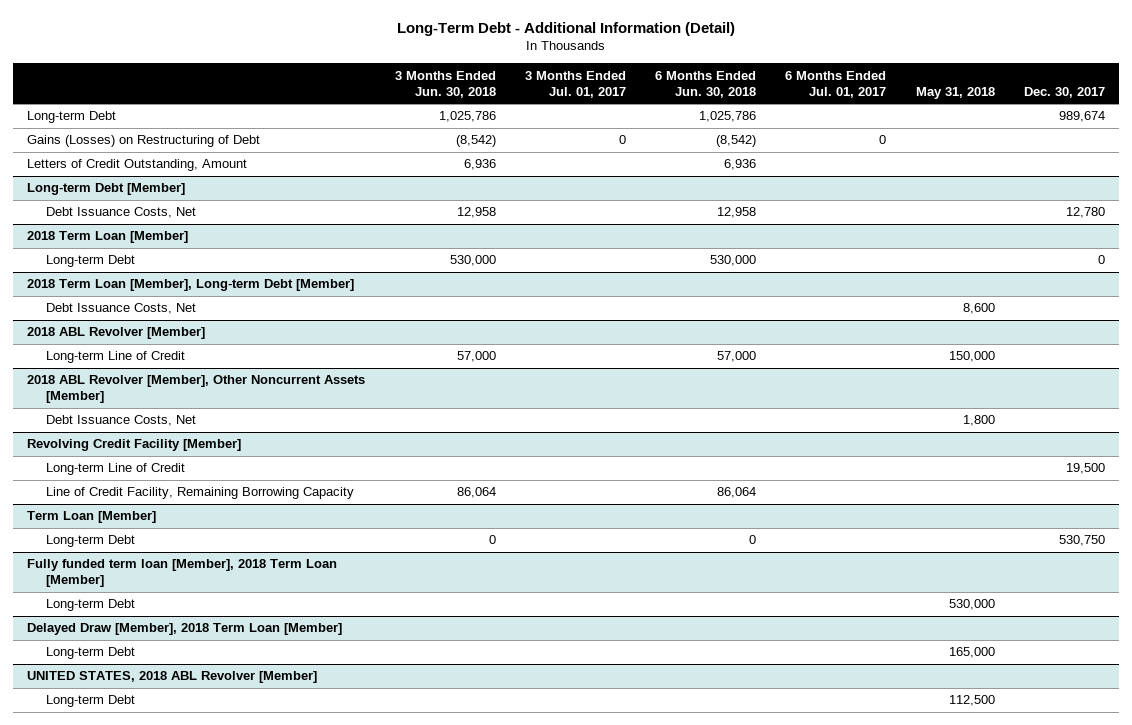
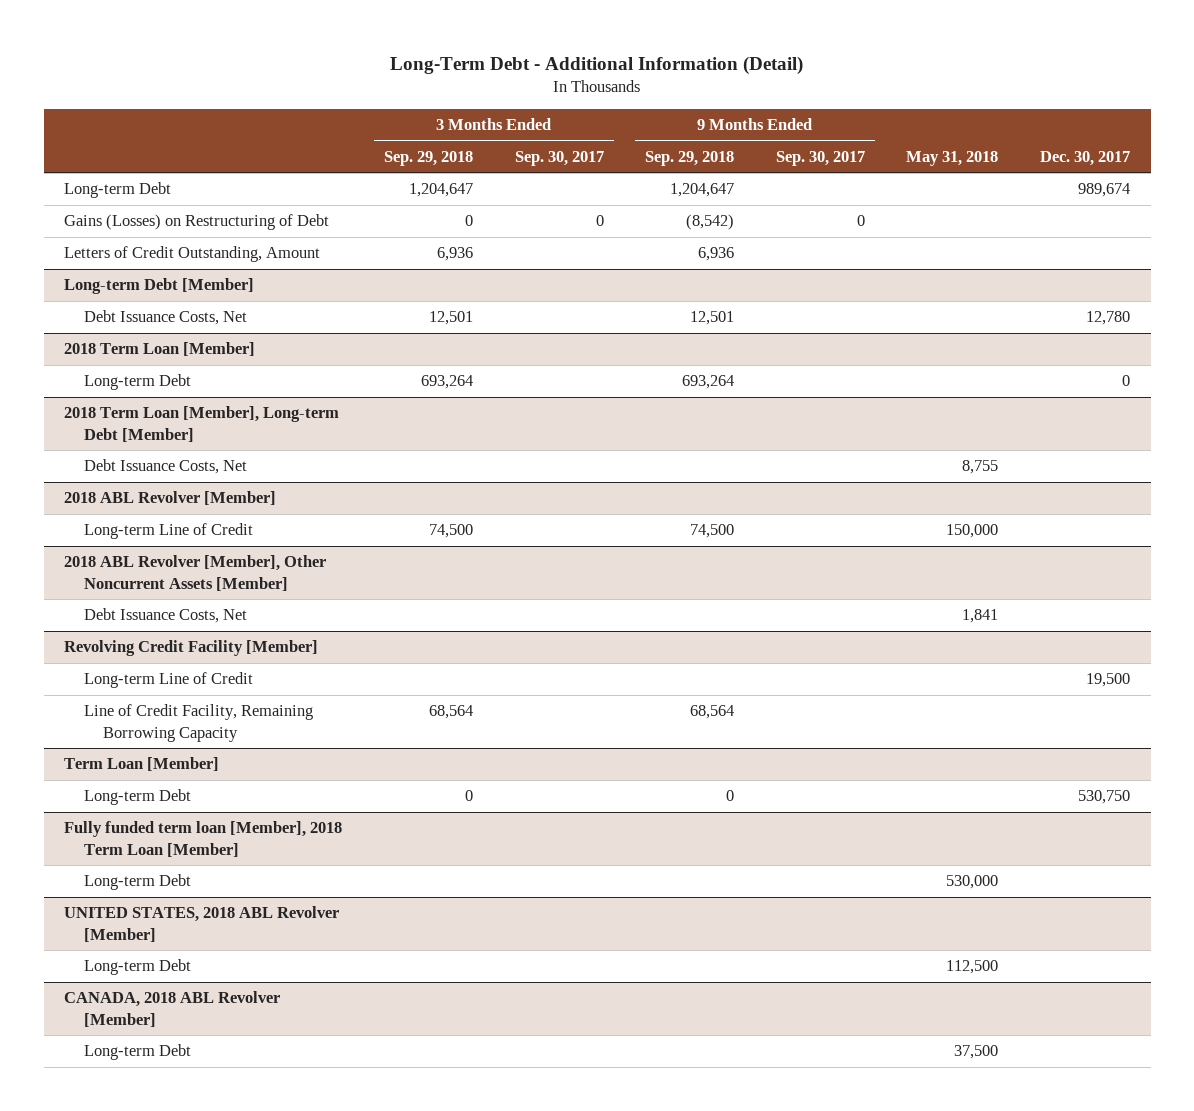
- | 3 Months Ended Jun. 30, 2018 | 3 Months Ended Jul. 01, 2017 | 6 Months Ended Jun. 30, 2018 | 6 Months Ended Jul. 01, 2017 | May 31, 2018 | Dec. 30, 2017
+ | 3 Months Ended Sep. 29, 2018 | 3 Months Ended Sep. 30, 2017 | 9 Months Ended Sep. 29, 2018 | 9 Months Ended Sep. 30, 2017 | May 31, 2018 | Dec. 30, 2017
@ 2018 Term Loan [Member], Long-term Debt [Member]
- Debt Issuance Costs, Net | | | | | 8,600 |
+ Debt Issuance Costs, Net | | | | | 8,755 |
@ 2018 ABL Revolver [Member], Other Noncurrent Assets [Member]
- Debt Issuance Costs, Net | | | | | 1,800 |
+ Debt Issuance Costs, Net | | | | | 1,841 |
- Delayed Draw [Member], 2018 Term Loan [Member]
- Long-term Debt | | | | | 165,000 |
+ CANADA, 2018 ABL Revolver [Member]
+ Long-term Debt | | | | | 37,500 |

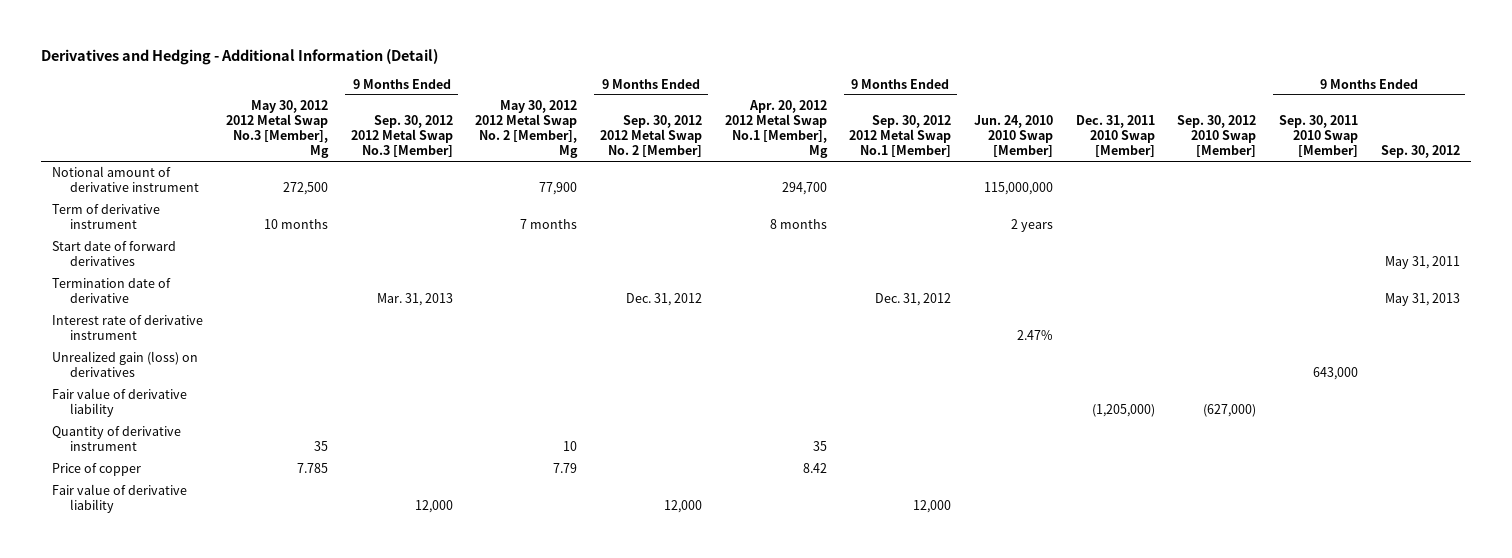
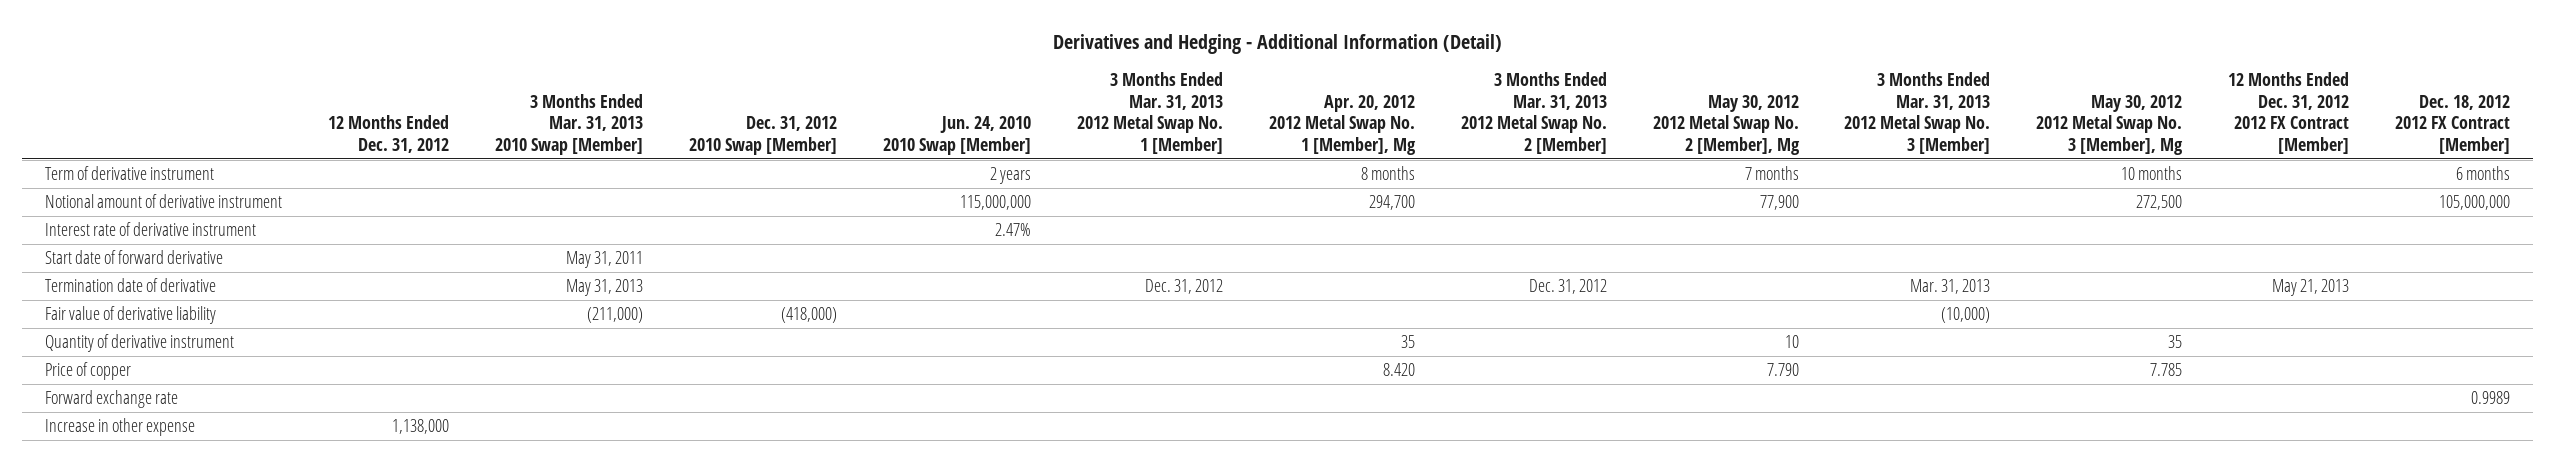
- | May 30, 2012 2012 Metal Swap No.3 [Member], Mg | 9 Months Ended Sep. 30, 2012 2012 Metal Swap No.3 [Member] | May 30, 2012 2012 Metal Swap No. 2 [Member], Mg | 9 Months Ended Sep. 30, 2012 2012 Metal Swap No. 2 [Member] | Apr. 20, 2012 2012 Metal Swap No.1 [Member], Mg | 9 Months Ended Sep. 30, 2012 2012 Metal Swap No.1 [Member] | Jun. 24, 2010 2010 Swap [Member] | Dec. 31, 2011 2010 Swap [Member] | Sep. 30, 2012 2010 Swap [Member] | 9 Months Ended Sep. 30, 2011 2010 Swap [Member] | 9 Months Ended Sep. 30, 2012
+ | 12 Months Ended Dec. 31, 2012 | 3 Months Ended Mar. 31, 2013 2010 Swap [Member] | Dec. 31, 2012 2010 Swap [Member] | Jun. 24, 2010 2010 Swap [Member] | 3 Months Ended Mar. 31, 2013 2012 Metal Swap No. 1 [Member] | Apr. 20, 2012 2012 Metal Swap No. 1 [Member], Mg | 3 Months Ended Mar. 31, 2013 2012 Metal Swap No. 2 [Member] | May 30, 2012 2012 Metal Swap No. 2 [Member], Mg | 3 Months Ended Mar. 31, 2013 2012 Metal Swap No. 3 [Member] | May 30, 2012 2012 Metal Swap No. 3 [Member], Mg | 12 Months Ended Dec. 31, 2012 2012 FX Contract [Member] | Dec. 18, 2012 2012 FX Contract [Member]
- Start date of forward derivatives | | | | | | | | | | | May 31, 2011
moved down: Notional amount of derivative instrument | | | | 115,000,000 | | 294,700 | | 77,900 | | 272,500 | | 105,000,000
- Unrealized gain (loss) on derivatives | | | | | | | | | | 643,000 |
+ Start date of forward derivative | | May 31, 2011 | | | | | | | | | |
moved down: Termination date of derivative | | May 31, 2013 | | | Dec. 31, 2012 | | Dec. 31, 2012 | | Mar. 31, 2013 | | May 21, 2013 |
- Price of copper | 7.785 | | 7.79 | | 8.42 | | | | | |
- Fair value of derivative liability | | 12,000 | | 12,000 | | 12,000 | | | | |
+ Price of copper | | | | | | 8.420 | | 7.790 | | 7.785 | |
+ Forward exchange rate | | | | | | | | | | | | 0.9989
+ Increase in other expense | 1,138,000 | | | | | | | | | | |

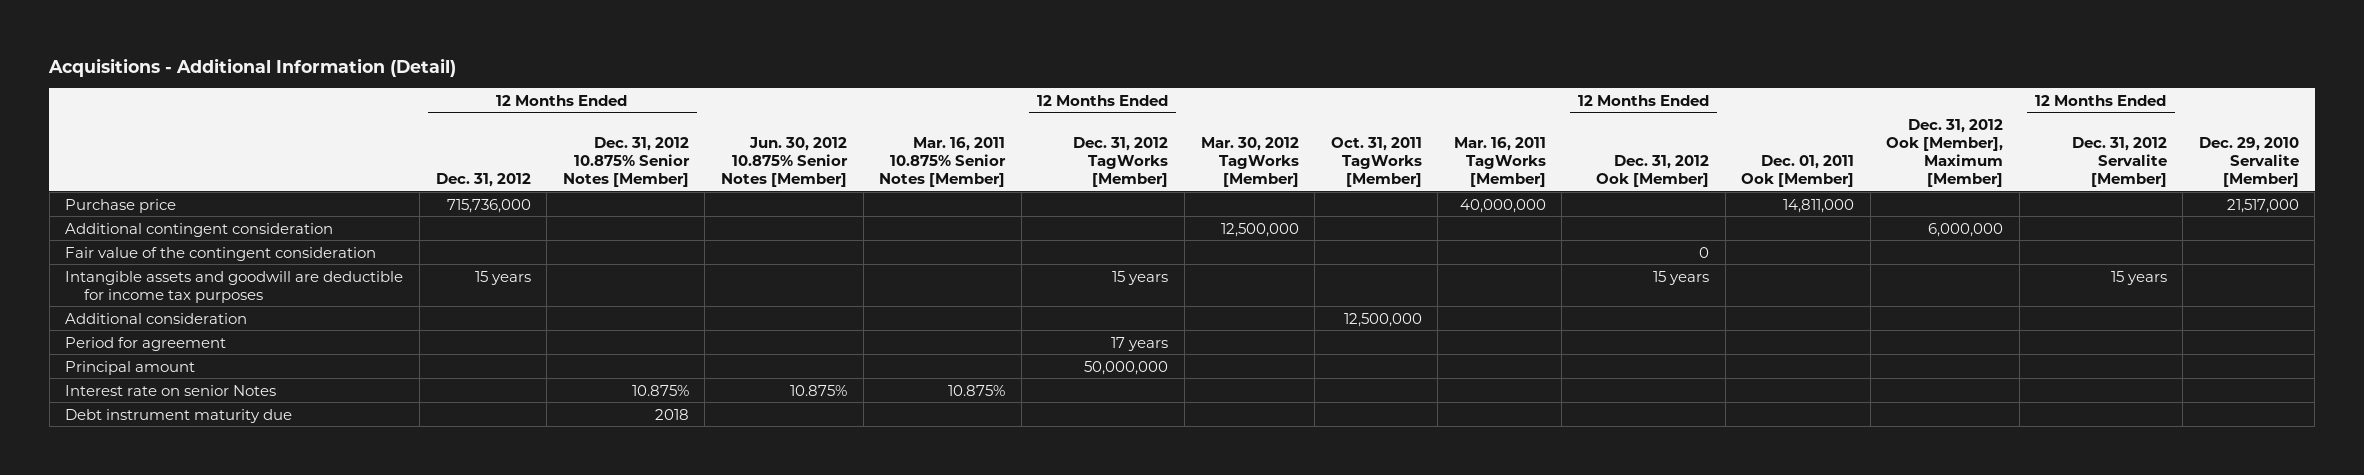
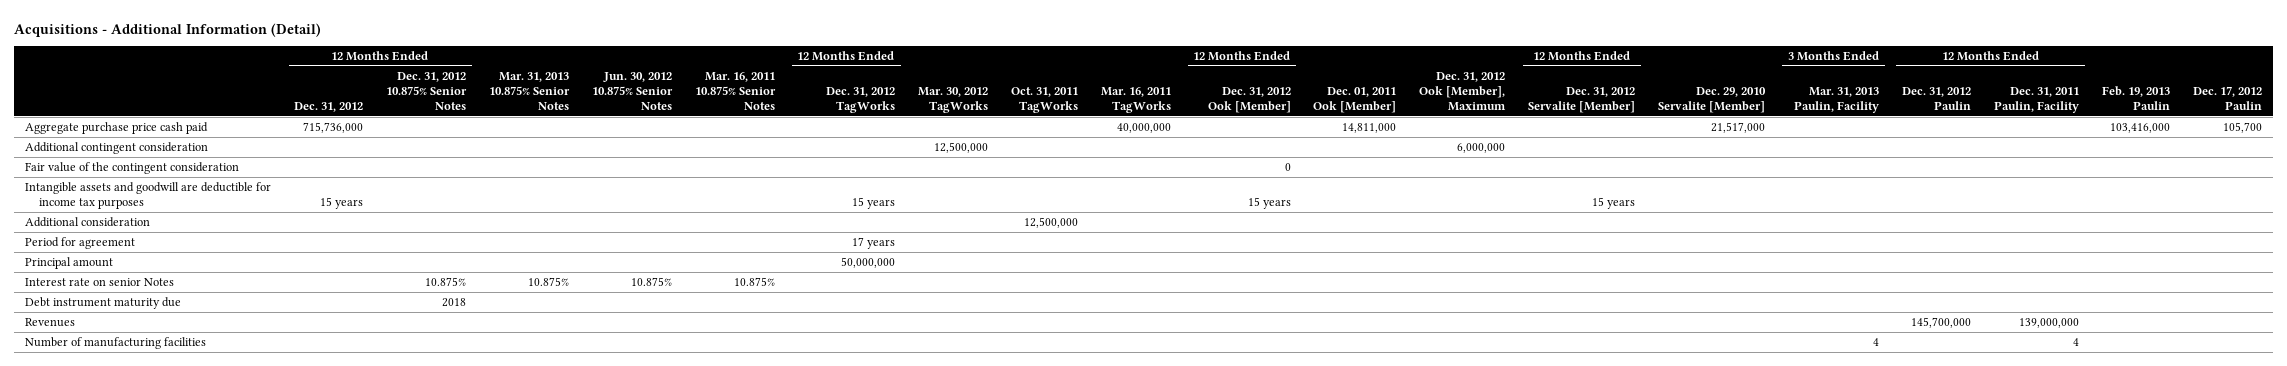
- | 12 Months Ended Dec. 31, 2012 | 12 Months Ended Dec. 31, 2012 10.875% Senior Notes [Member] | Jun. 30, 2012 10.875% Senior Notes [Member] | Mar. 16, 2011 10.875% Senior Notes [Member] | 12 Months Ended Dec. 31, 2012 TagWorks [Member] | Mar. 30, 2012 TagWorks [Member] | Oct. 31, 2011 TagWorks [Member] | Mar. 16, 2011 TagWorks [Member] | 12 Months Ended Dec. 31, 2012 Ook [Member] | Dec. 01, 2011 Ook [Member] | Dec. 31, 2012 Ook [Member], Maximum [Member] | 12 Months Ended Dec. 31, 2012 Servalite [Member] | Dec. 29, 2010 Servalite [Member]
+ | 12 Months Ended Dec. 31, 2012 | 12 Months Ended Dec. 31, 2012 10.875% Senior Notes | Mar. 31, 2013 10.875% Senior Notes | Jun. 30, 2012 10.875% Senior Notes | Mar. 16, 2011 10.875% Senior Notes | 12 Months Ended Dec. 31, 2012 TagWorks | Mar. 30, 2012 TagWorks | Oct. 31, 2011 TagWorks | Mar. 16, 2011 TagWorks | 12 Months Ended Dec. 31, 2012 Ook [Member] | Dec. 01, 2011 Ook [Member] | Dec. 31, 2012 Ook [Member], Maximum | 12 Months Ended Dec. 31, 2012 Servalite [Member] | Dec. 29, 2010 Servalite [Member] | 3 Months Ended Mar. 31, 2013 Paulin, Facility | 12 Months Ended Dec. 31, 2012 Paulin | 12 Months Ended Dec. 31, 2011 Paulin, Facility | Feb. 19, 2013 Paulin | Dec. 17, 2012 Paulin
- Purchase price | 715,736,000 | | | | | | | 40,000,000 | | 14,811,000 | | | 21,517,000
+ Aggregate purchase price cash paid | 715,736,000 | | | | | | | | 40,000,000 | | 14,811,000 | | | 21,517,000 | | | | 103,416,000 | 105,700
+ Revenues | | | | | | | | | | | | | | | | 145,700,000 | 139,000,000 | |
+ Number of manufacturing facilities | | | | | | | | | | | | | | | 4 | | 4 | |

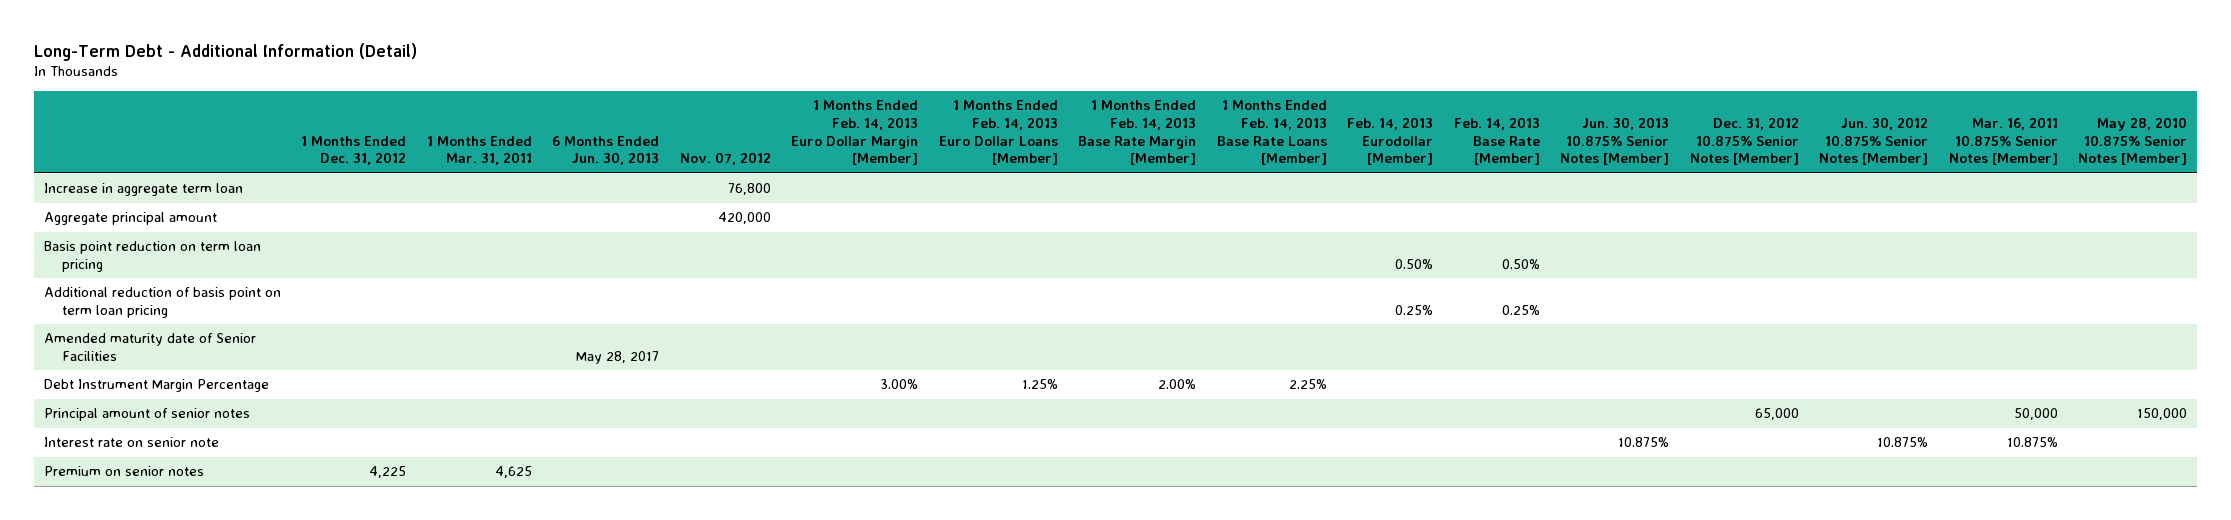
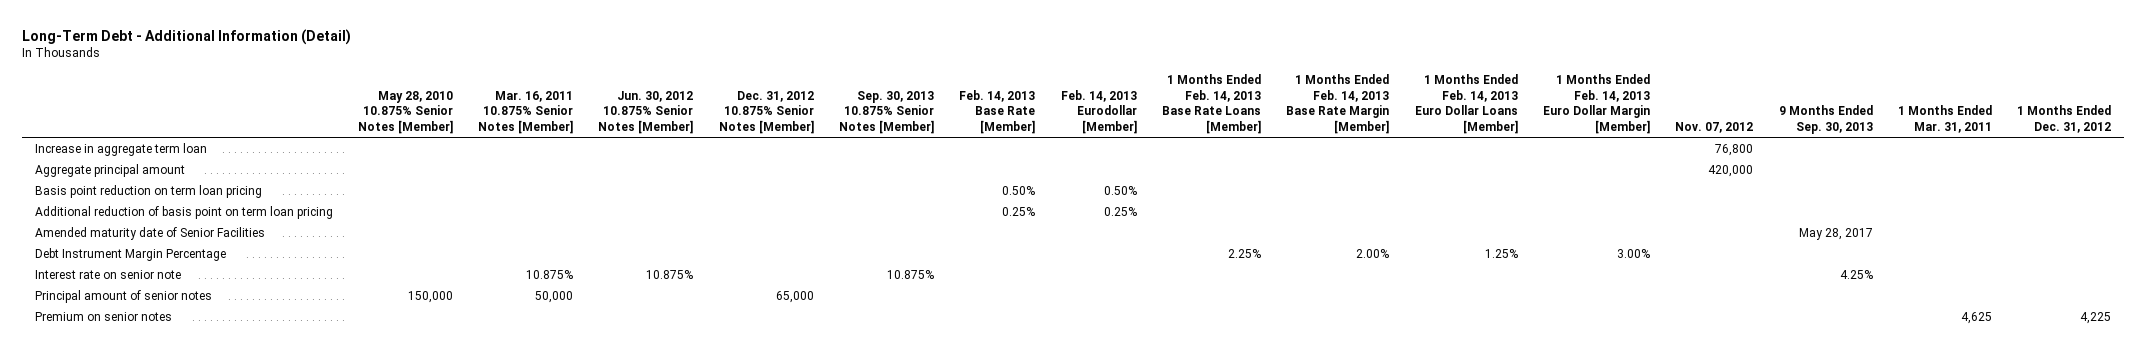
- | 1 Months Ended Dec. 31, 2012 | 1 Months Ended Mar. 31, 2011 | 6 Months Ended Jun. 30, 2013 | Nov. 07, 2012 | 1 Months Ended Feb. 14, 2013 Euro Dollar Margin [Member] | 1 Months Ended Feb. 14, 2013 Euro Dollar Loans [Member] | 1 Months Ended Feb. 14, 2013 Base Rate Margin [Member] | 1 Months Ended Feb. 14, 2013 Base Rate Loans [Member] | Feb. 14, 2013 Eurodollar [Member] | Feb. 14, 2013 Base Rate [Member] | Jun. 30, 2013 10.875% Senior Notes [Member] | Dec. 31, 2012 10.875% Senior Notes [Member] | Jun. 30, 2012 10.875% Senior Notes [Member] | Mar. 16, 2011 10.875% Senior Notes [Member] | May 28, 2010 10.875% Senior Notes [Member]
+ | May 28, 2010 10.875% Senior Notes [Member] | Mar. 16, 2011 10.875% Senior Notes [Member] | Jun. 30, 2012 10.875% Senior Notes [Member] | Dec. 31, 2012 10.875% Senior Notes [Member] | Sep. 30, 2013 10.875% Senior Notes [Member] | Feb. 14, 2013 Base Rate [Member] | Feb. 14, 2013 Eurodollar [Member] | 1 Months Ended Feb. 14, 2013 Base Rate Loans [Member] | 1 Months Ended Feb. 14, 2013 Base Rate Margin [Member] | 1 Months Ended Feb. 14, 2013 Euro Dollar Loans [Member] | 1 Months Ended Feb. 14, 2013 Euro Dollar Margin [Member] | Nov. 07, 2012 | 9 Months Ended Sep. 30, 2013 | 1 Months Ended Mar. 31, 2011 | 1 Months Ended Dec. 31, 2012
moved down: Principal amount of senior notes | 150,000 | 50,000 | | 65,000 | | | | | | | | | | |

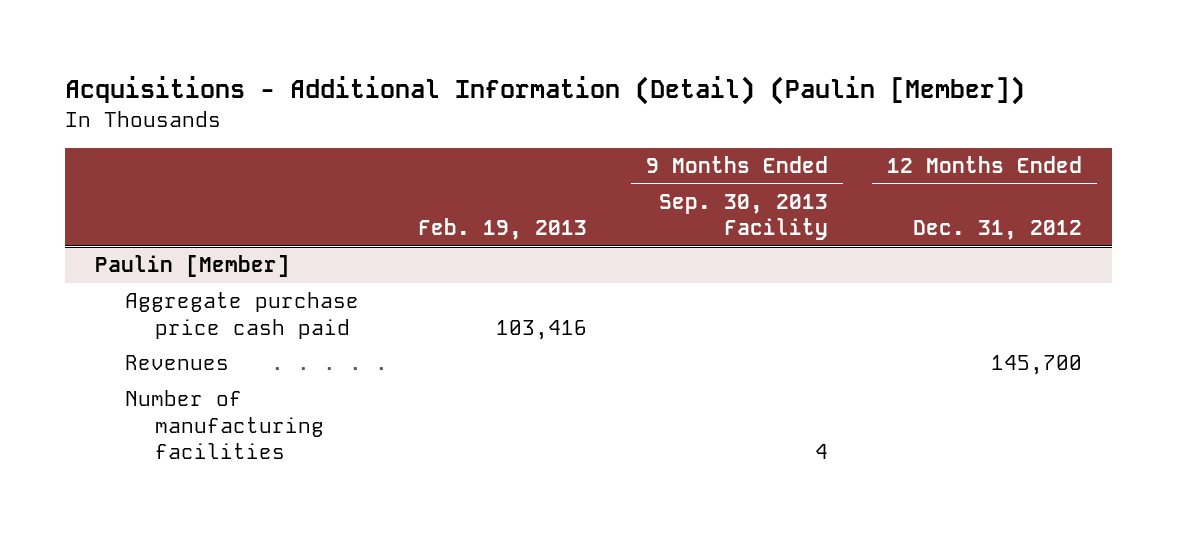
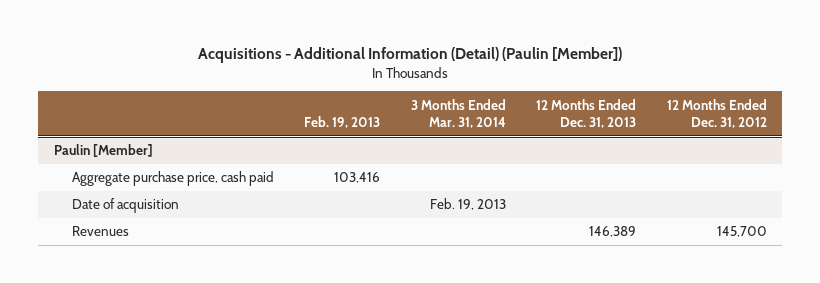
- | Feb. 19, 2013 | 9 Months Ended Sep. 30, 2013 Facility | 12 Months Ended Dec. 31, 2012
+ | Feb. 19, 2013 | 3 Months Ended Mar. 31, 2014 | 12 Months Ended Dec. 31, 2013 | 12 Months Ended Dec. 31, 2012
@ Paulin [Member]
- Aggregate purchase price cash paid | 103,416 | |
+ Aggregate purchase price, cash paid | 103,416 | | |
+ Date of acquisition | | Feb. 19, 2013 | |
- Number of manufacturing facilities | | 4 |

